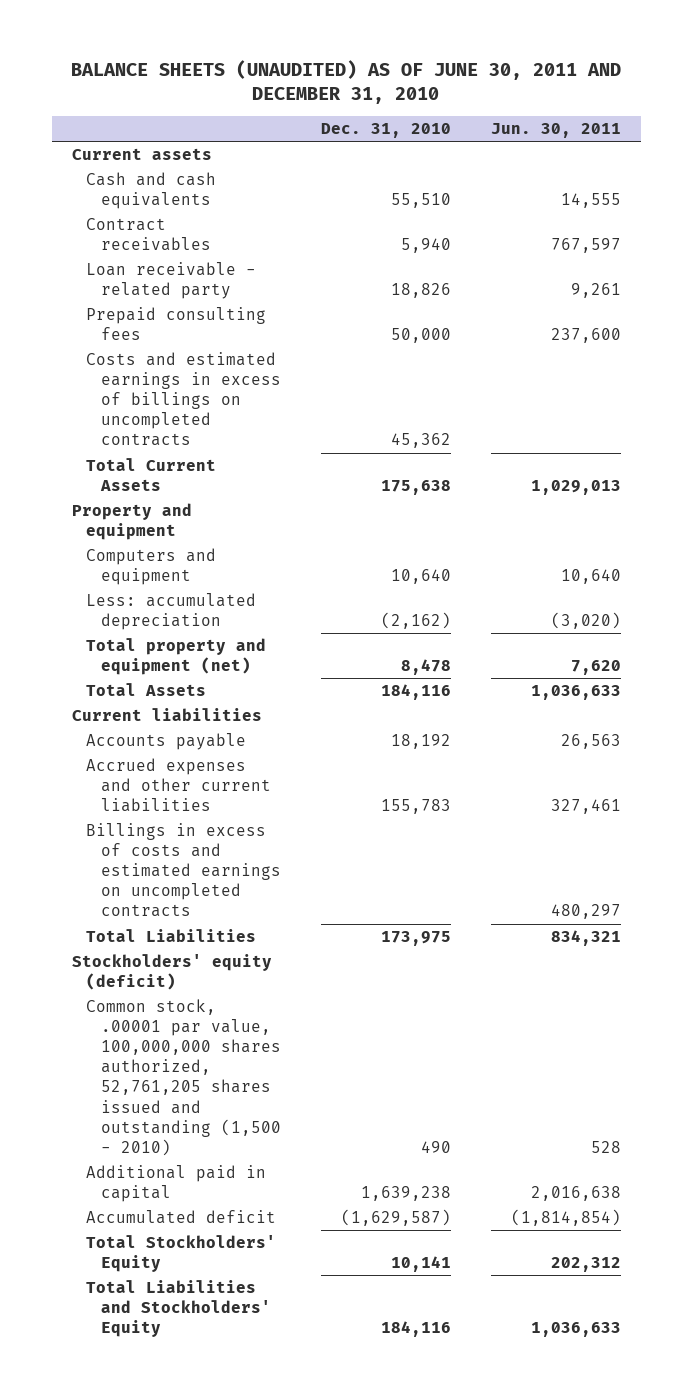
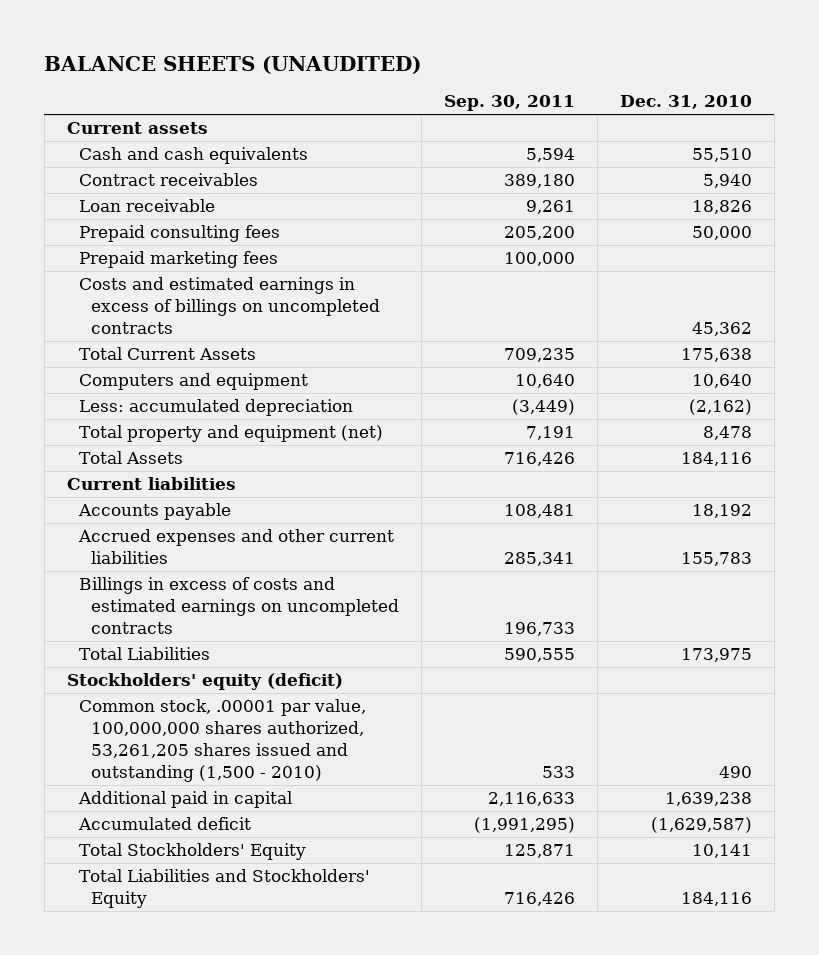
- BALANCE SHEETS (UNAUDITED) AS OF JUNE 30, 2011 AND DECEMBER 31, 2010
+ BALANCE SHEETS (UNAUDITED)
- | Dec. 31, 2010 | Jun. 30, 2011
+ | Sep. 30, 2011 | Dec. 31, 2010
- Loan receivable - related party | 18,826 | 9,261
+ Loan receivable | 9,261 | 18,826
+ Prepaid marketing fees | 100,000 |
- Property and equipment
- Common stock, .00001 par value, 100,000,000 shares authorized, 52,761,205 shares issued and outstanding (1,500 - 2010) | 490 | 528
+ Common stock, .00001 par value, 100,000,000 shares authorized, 53,261,205 shares issued and outstanding (1,500 - 2010) | 533 | 490

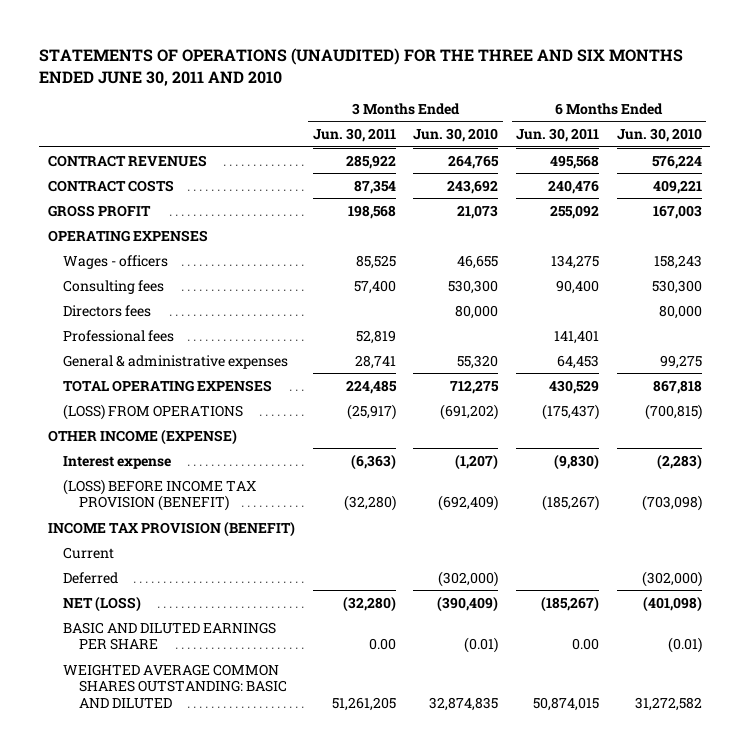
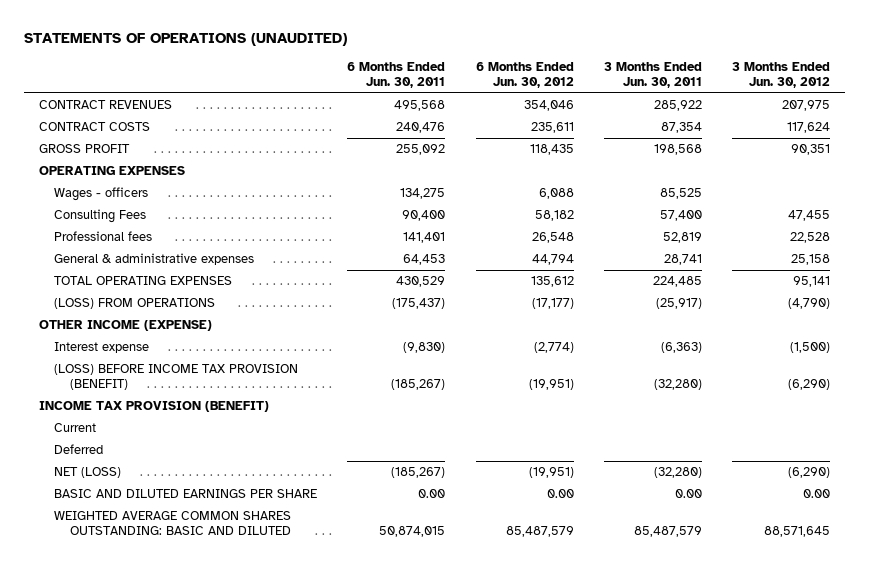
- STATEMENTS OF OPERATIONS (UNAUDITED) FOR THE THREE AND SIX MONTHS ENDED JUNE 30, 2011 AND 2010
+ STATEMENTS OF OPERATIONS (UNAUDITED)
- | 3 Months Ended Jun. 30, 2011 | 3 Months Ended Jun. 30, 2010 | 6 Months Ended Jun. 30, 2011 | 6 Months Ended Jun. 30, 2010
+ | 6 Months Ended Jun. 30, 2011 | 6 Months Ended Jun. 30, 2012 | 3 Months Ended Jun. 30, 2011 | 3 Months Ended Jun. 30, 2012
- Consulting fees | 57,400 | 530,300 | 90,400 | 530,300
- Directors fees | | 80,000 | | 80,000
+ Consulting Fees | 90,400 | 58,182 | 57,400 | 47,455
- WEIGHTED AVERAGE COMMON SHARES OUTSTANDING: BASIC AND DILUTED | 51,261,205 | 32,874,835 | 50,874,015 | 31,272,582
+ WEIGHTED AVERAGE COMMON SHARES OUTSTANDING: BASIC AND DILUTED | 50,874,015 | 85,487,579 | 85,487,579 | 88,571,645

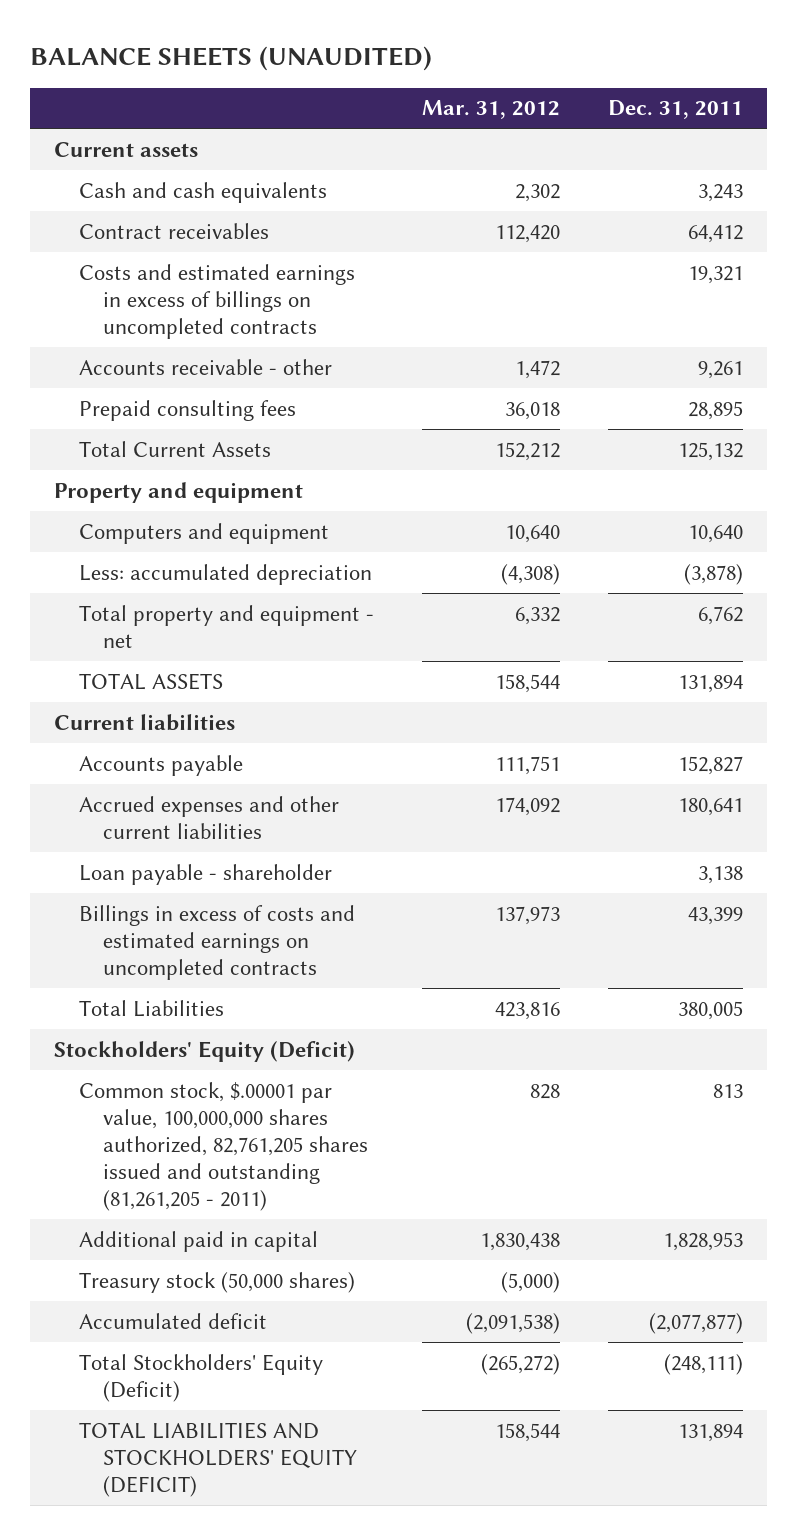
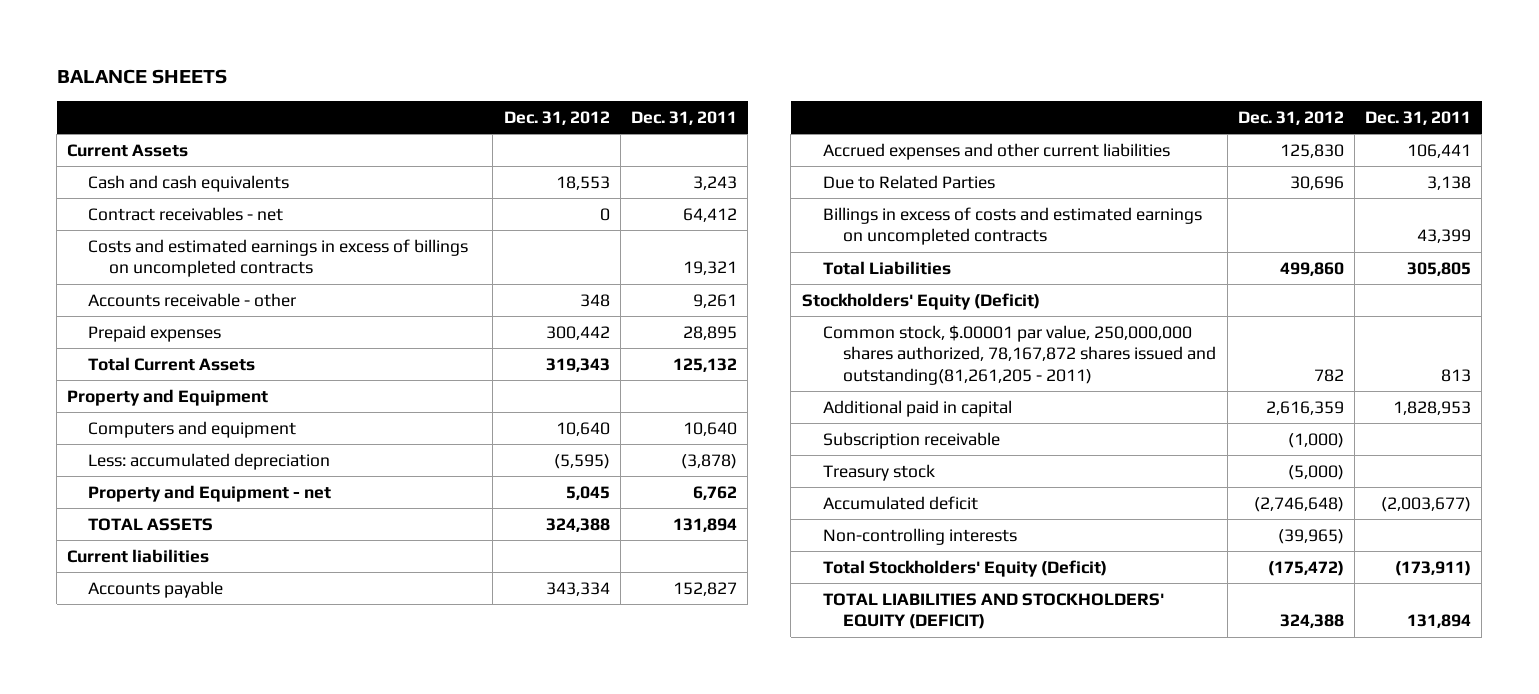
- BALANCE SHEETS (UNAUDITED)
+ BALANCE SHEETS
- | Mar. 31, 2012 | Dec. 31, 2011
+ | Dec. 31, 2012 | Dec. 31, 2011
- Current assets
+ Current Assets
- Contract receivables | 112,420 | 64,412
+ Contract receivables - net | 0 | 64,412
- Prepaid consulting fees | 36,018 | 28,895
+ Prepaid expenses | 300,442 | 28,895
- Property and equipment
+ Property and Equipment
- Total property and equipment - net | 6,332 | 6,762
+ Property and Equipment - net | 5,045 | 6,762
- Accrued expenses and other current liabilities | 174,092 | 180,641
- Loan payable - shareholder | | 3,138
+ Accrued expenses and other current liabilities | 125,830 | 106,441
+ Due to Related Parties | 30,696 | 3,138
- Total Liabilities | 423,816 | 380,005
+ Total Liabilities | 499,860 | 305,805
- Common stock, $.00001 par value, 100,000,000 shares authorized, 82,761,205 shares issued and outstanding (81,261,205 - 2011) | 828 | 813
+ Common stock, $.00001 par value, 250,000,000 shares authorized, 78,167,872 shares issued and outstanding(81,261,205 - 2011) | 782 | 813
- Treasury stock (50,000 shares) | (5,000) |
- Accumulated deficit | (2,091,538) | (2,077,877)
- Total Stockholders' Equity (Deficit) | (265,272) | (248,111)
+ Subscription receivable | (1,000) |
+ Treasury stock | (5,000) |
+ Accumulated deficit | (2,746,648) | (2,003,677)
+ Non-controlling interests | (39,965) |
+ Total Stockholders' Equity (Deficit) | (175,472) | (173,911)

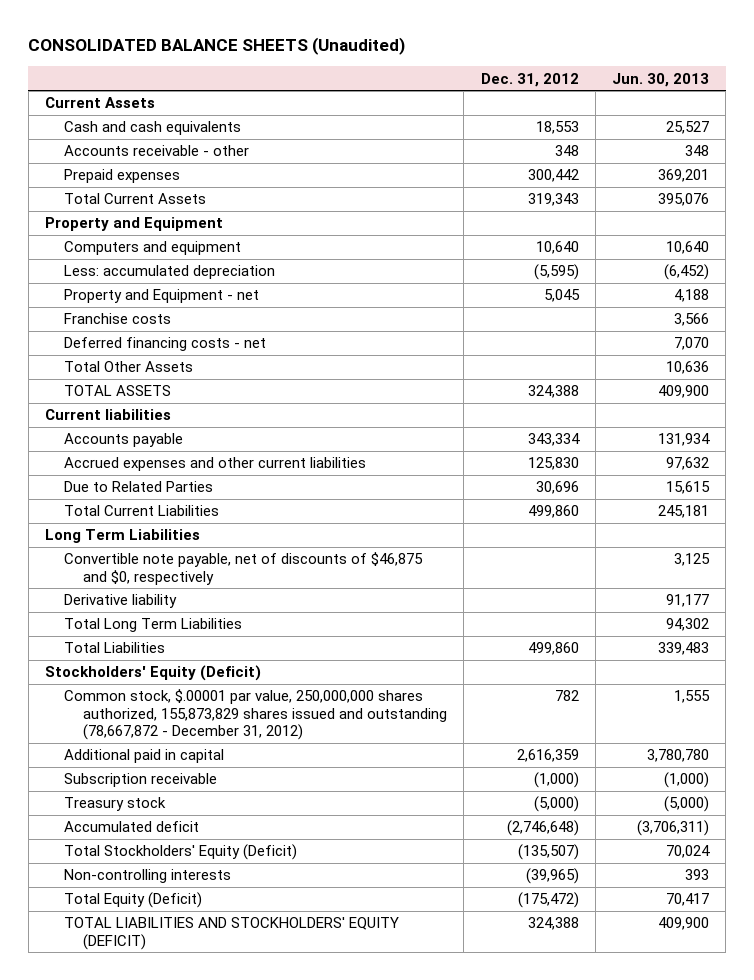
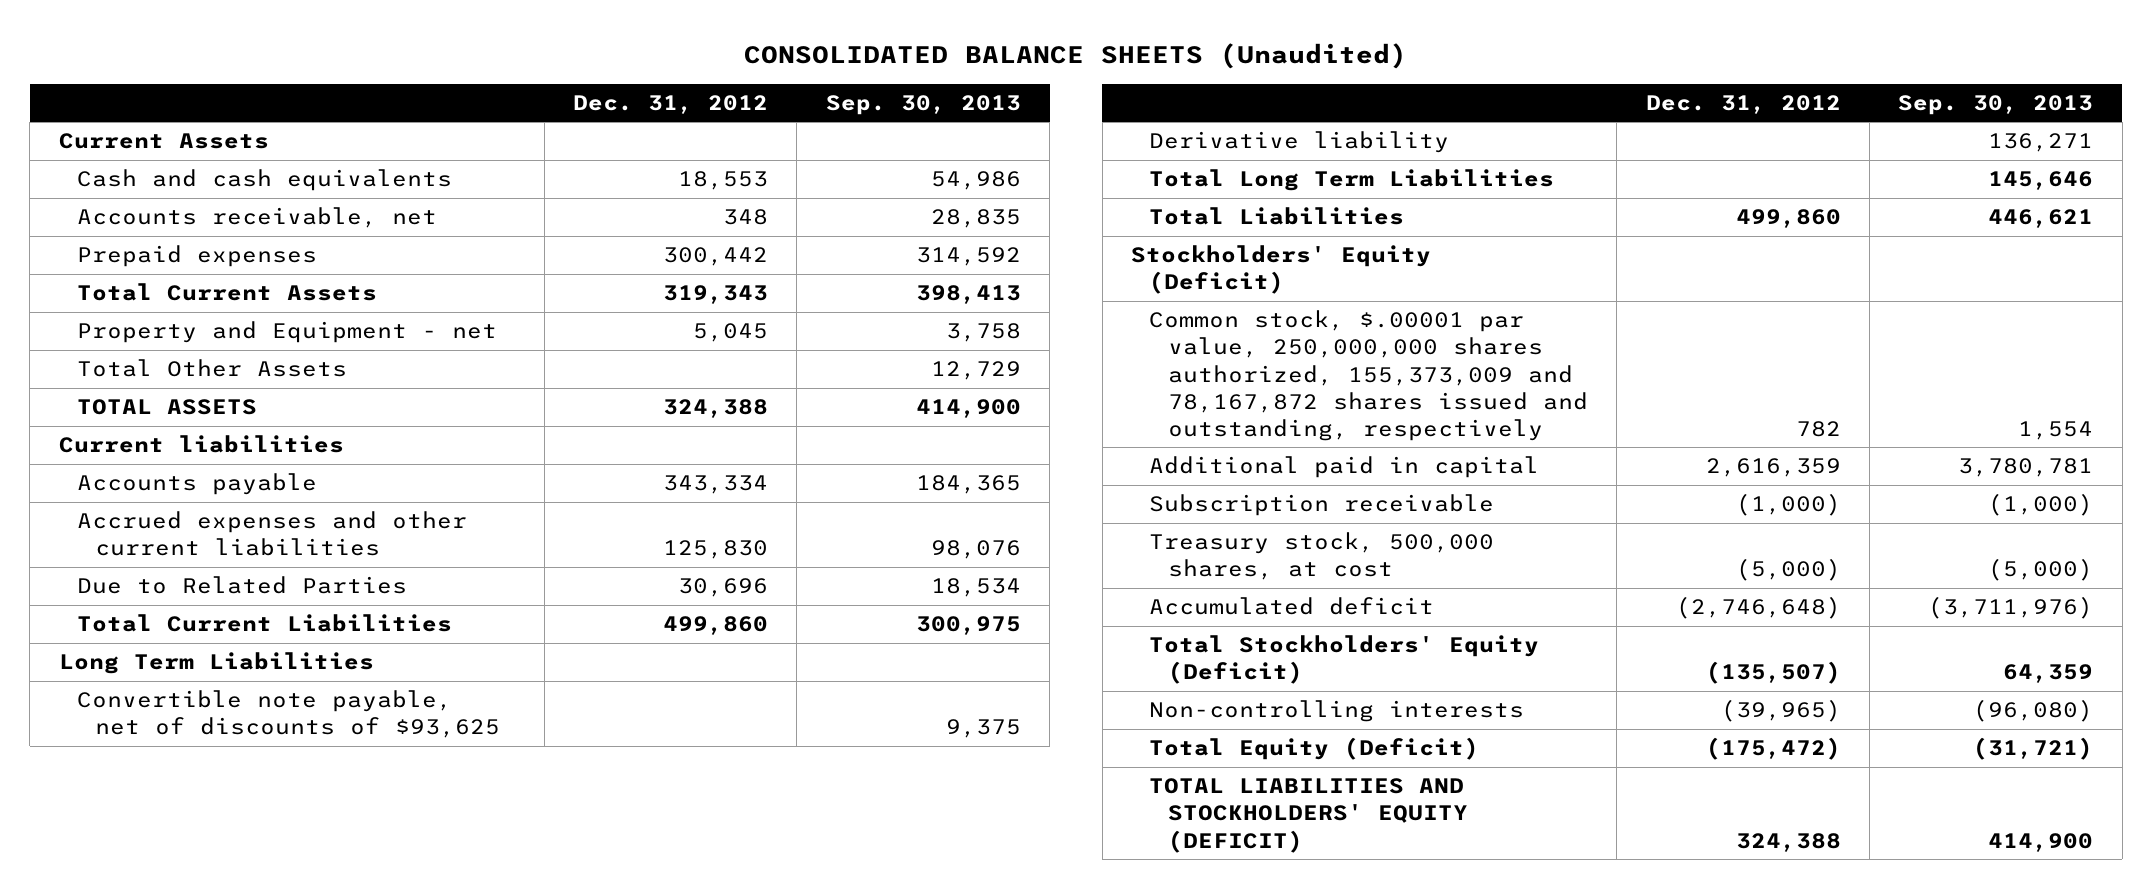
- | Dec. 31, 2012 | Jun. 30, 2013
+ | Dec. 31, 2012 | Sep. 30, 2013
- Accounts receivable - other | 348 | 348
+ Accounts receivable, net | 348 | 28,835
- Property and Equipment
- Computers and equipment | 10,640 | 10,640
- Less: accumulated depreciation | (5,595) | (6,452)
- Franchise costs | | 3,566
- Deferred financing costs - net | | 7,070
- Convertible note payable, net of discounts of $46,875 and $0, respectively | | 3,125
+ Convertible note payable, net of discounts of $93,625 | | 9,375
- Common stock, $.00001 par value, 250,000,000 shares authorized, 155,873,829 shares issued and outstanding (78,667,872 - December 31, 2012) | 782 | 1,555
+ Common stock, $.00001 par value, 250,000,000 shares authorized, 155,373,009 and 78,167,872 shares issued and outstanding, respectively | 782 | 1,554
- Treasury stock | (5,000) | (5,000)
+ Treasury stock, 500,000 shares, at cost | (5,000) | (5,000)

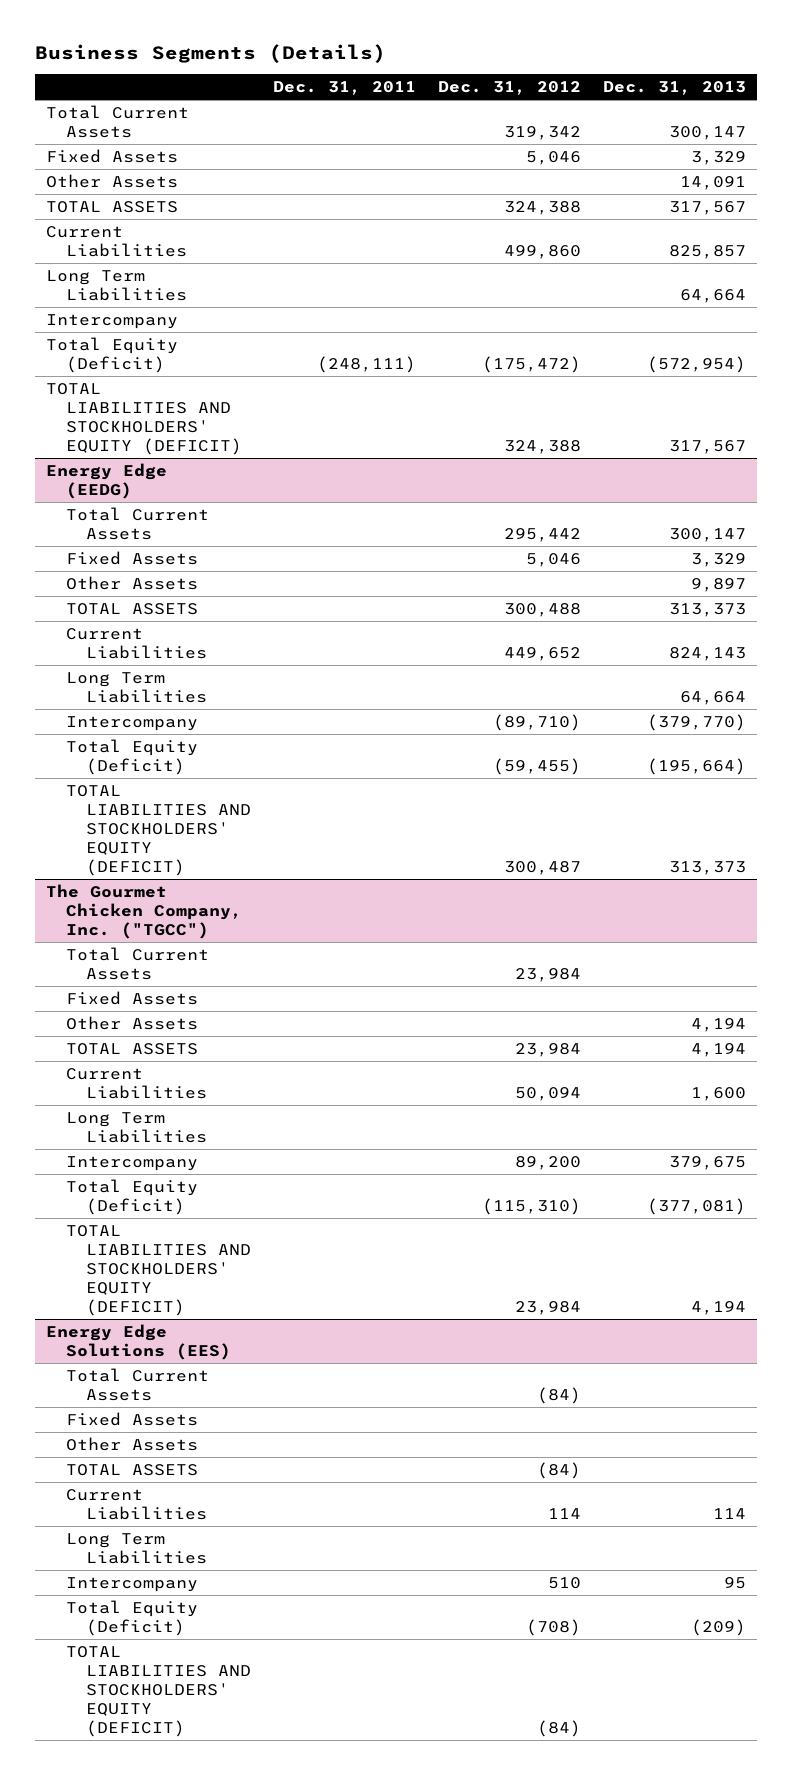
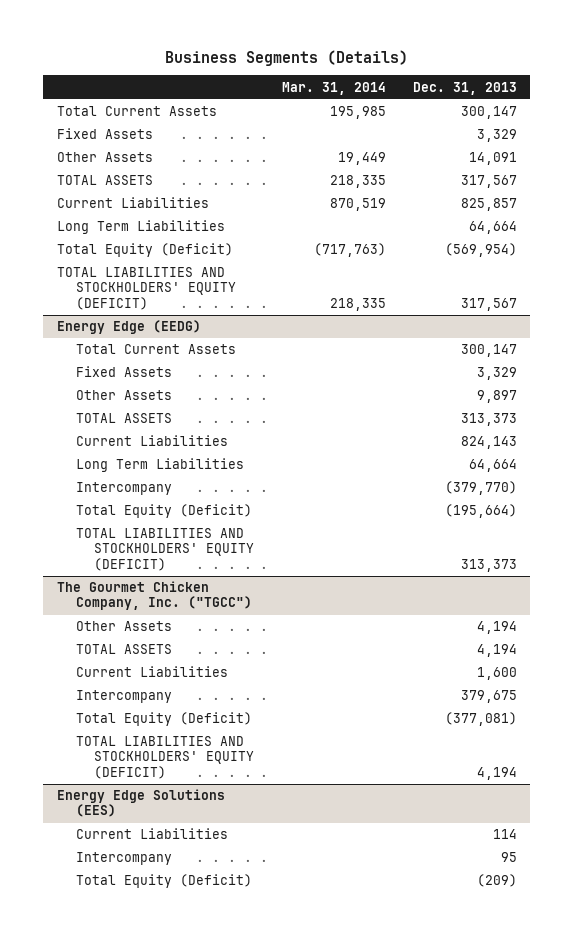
- | Dec. 31, 2011 | Dec. 31, 2012 | Dec. 31, 2013
+ | Mar. 31, 2014 | Dec. 31, 2013
- Intercompany
- Total Equity (Deficit) | (248,111) | (175,472) | (572,954)
+ Total Equity (Deficit) | (717,763) | (569,954)
@ The Gourmet Chicken Company, Inc. ("TGCC")
- Total Current Assets | | 23,984 |
- Fixed Assets
- Long Term Liabilities
@ Energy Edge Solutions (EES)
- Total Current Assets | | (84) |
- Fixed Assets
- Other Assets
- TOTAL ASSETS | | (84) |
- Long Term Liabilities
- TOTAL LIABILITIES AND STOCKHOLDERS' EQUITY (DEFICIT) | | (84) |

